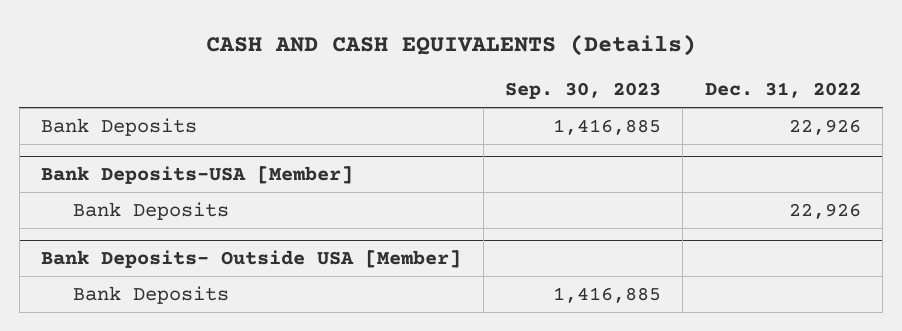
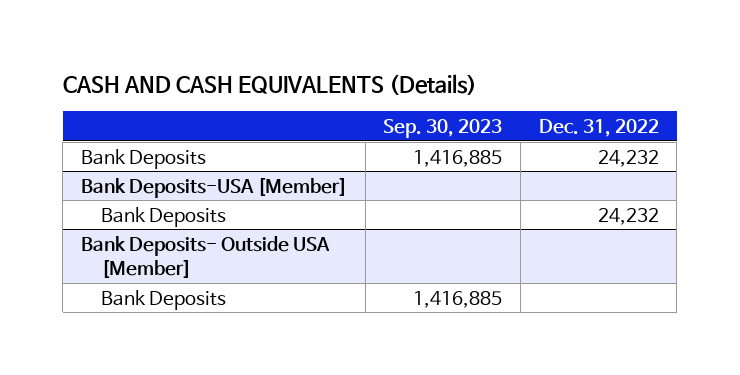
- Bank Deposits | 1,416,885 | 22,926
+ Bank Deposits | 1,416,885 | 24,232
@ Bank Deposits-USA [Member]
- Bank Deposits | | 22,926
+ Bank Deposits | | 24,232

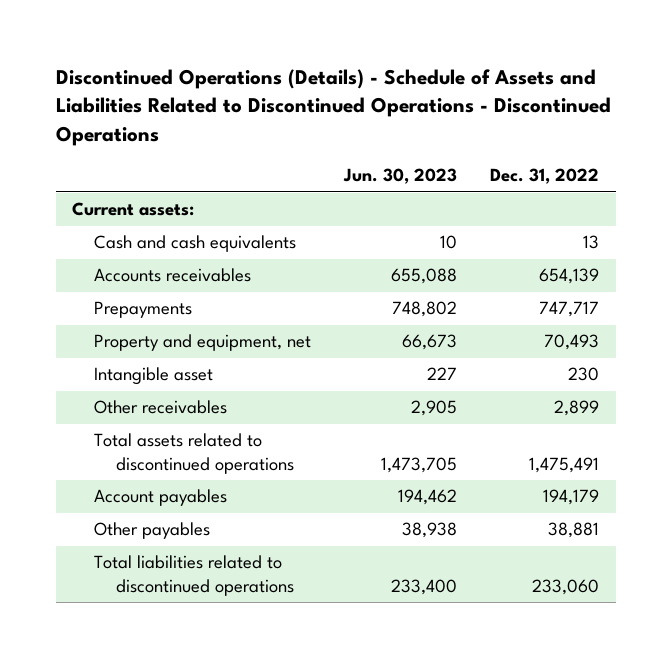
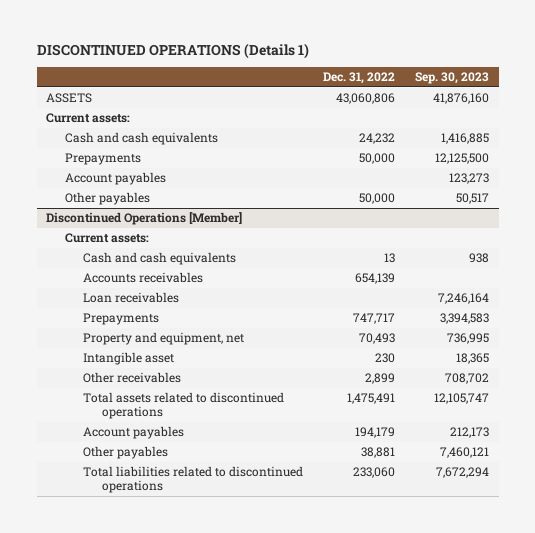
- Discontinued Operations (Details) - Schedule of Assets and Liabilities Related to Discontinued Operations - Discontinued Operations
+ DISCONTINUED OPERATIONS (Details 1)
- | Jun. 30, 2023 | Dec. 31, 2022
+ | Dec. 31, 2022 | Sep. 30, 2023
+ ASSETS | 43,060,806 | 41,876,160
+ Cash and cash equivalents | 24,232 | 1,416,885
+ Prepayments | 50,000 | 12,125,500
+ Account payables | | 123,273
+ Other payables | 50,000 | 50,517
+ Discontinued Operations [Member]
+ Current assets:
+ Loan receivables | | 7,246,164

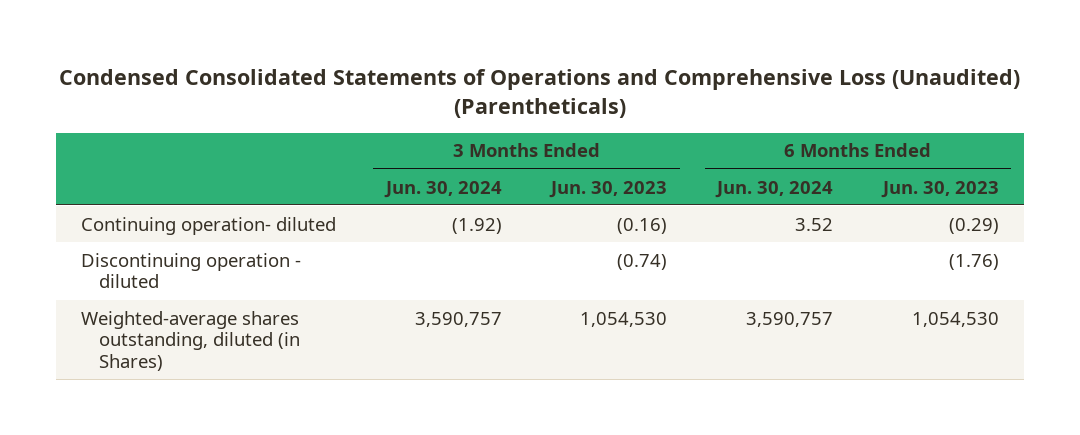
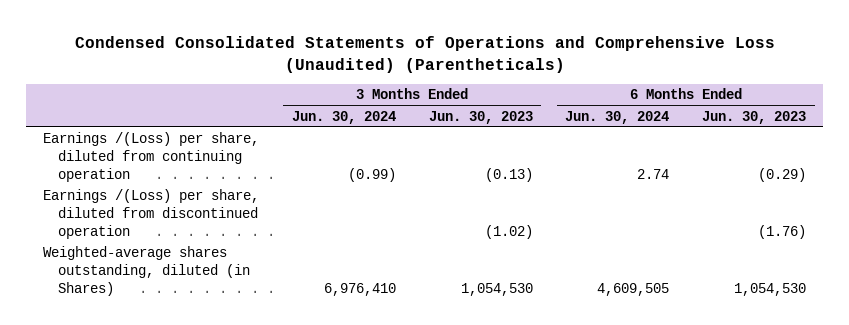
- Continuing operation- diluted | (1.92) | (0.16) | 3.52 | (0.29)
- Discontinuing operation - diluted | | (0.74) | | (1.76)
- Weighted-average shares outstanding, diluted (in Shares) | 3,590,757 | 1,054,530 | 3,590,757 | 1,054,530
+ Earnings /(Loss) per share, diluted from continuing operation | (0.99) | (0.13) | 2.74 | (0.29)
+ Earnings /(Loss) per share, diluted from discontinued operation | | (1.02) | | (1.76)
+ Weighted-average shares outstanding, diluted (in Shares) | 6,976,410 | 1,054,530 | 4,609,505 | 1,054,530

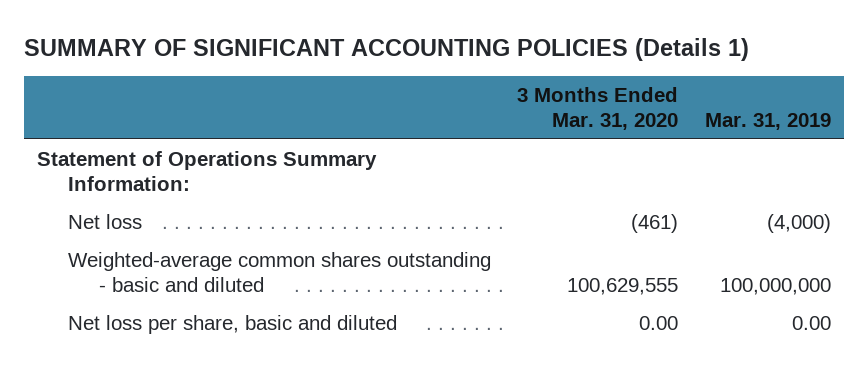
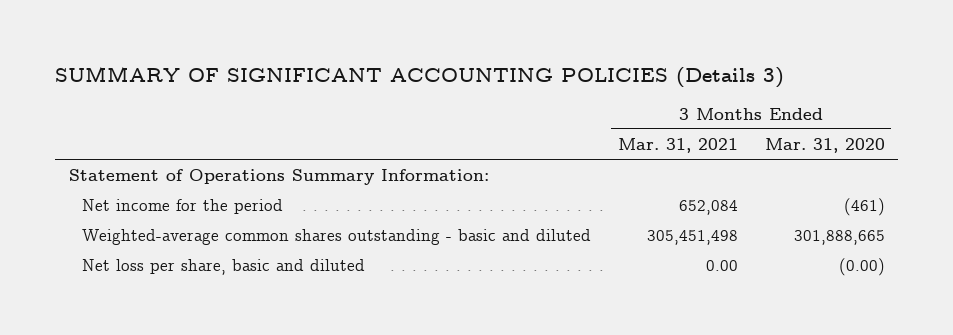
- SUMMARY OF SIGNIFICANT ACCOUNTING POLICIES (Details 1)
+ SUMMARY OF SIGNIFICANT ACCOUNTING POLICIES (Details 3)
- | 3 Months Ended Mar. 31, 2020 | Mar. 31, 2019
+ | 3 Months Ended Mar. 31, 2021 | 3 Months Ended Mar. 31, 2020
- Net loss | (461) | (4,000)
- Weighted-average common shares outstanding - basic and diluted | 100,629,555 | 100,000,000
- Net loss per share, basic and diluted | 0.00 | 0.00
+ Net income for the period | 652,084 | (461)
+ Weighted-average common shares outstanding - basic and diluted | 305,451,498 | 301,888,665
+ Net loss per share, basic and diluted | 0.00 | (0.00)

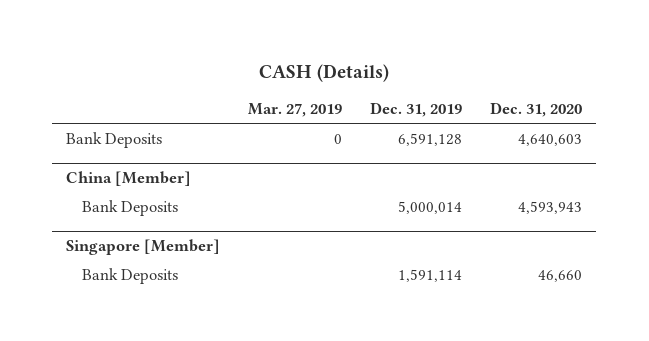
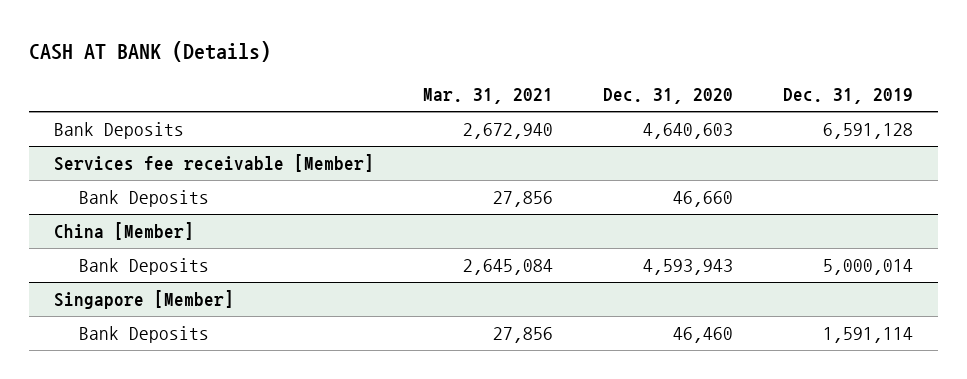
- CASH (Details)
+ CASH AT BANK (Details)
- | Mar. 27, 2019 | Dec. 31, 2019 | Dec. 31, 2020
+ | Mar. 31, 2021 | Dec. 31, 2020 | Dec. 31, 2019
+ Services fee receivable [Member]
+ Bank Deposits | 27,856 | 46,660 |
@ Singapore [Member]
- Bank Deposits | | 1,591,114 | 46,660
+ Bank Deposits | 27,856 | 46,460 | 1,591,114

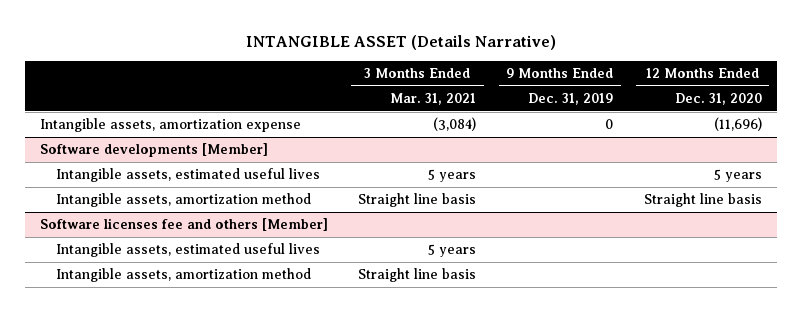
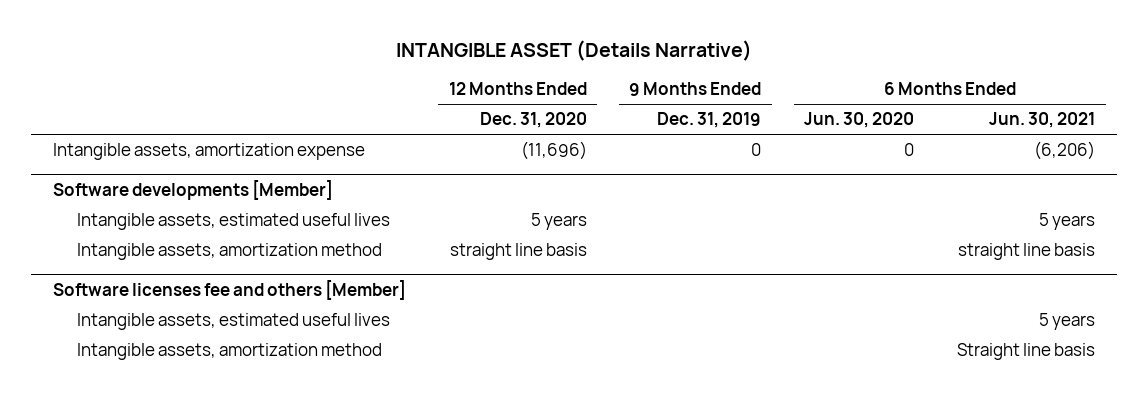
- | 3 Months Ended Mar. 31, 2021 | 9 Months Ended Dec. 31, 2019 | 12 Months Ended Dec. 31, 2020
+ | 12 Months Ended Dec. 31, 2020 | 9 Months Ended Dec. 31, 2019 | 6 Months Ended Jun. 30, 2020 | 6 Months Ended Jun. 30, 2021
@ Software developments [Member]
- Intangible assets, amortization method | Straight line basis | | Straight line basis
+ Intangible assets, amortization method | straight line basis | | | straight line basis

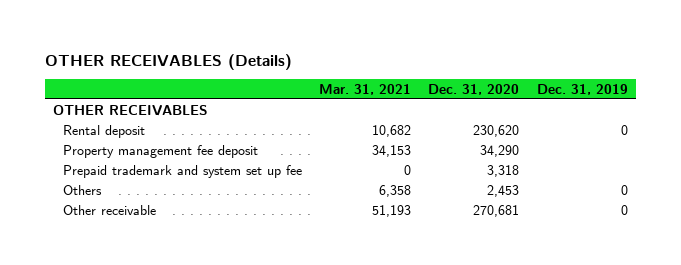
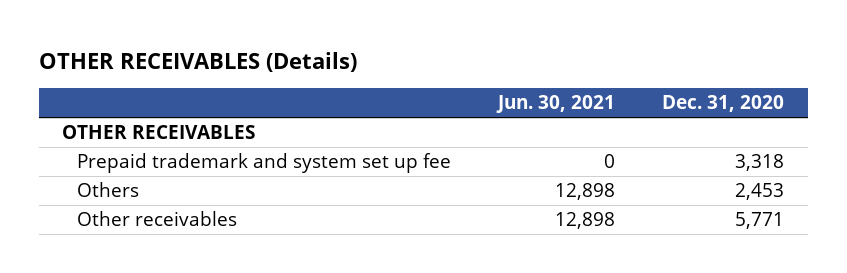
- | Mar. 31, 2021 | Dec. 31, 2020 | Dec. 31, 2019
+ | Jun. 30, 2021 | Dec. 31, 2020
- Rental deposit | 10,682 | 230,620 | 0
- Property management fee deposit | 34,153 | 34,290 |
- Other receivable | 51,193 | 270,681 | 0
+ Other receivables | 12,898 | 5,771

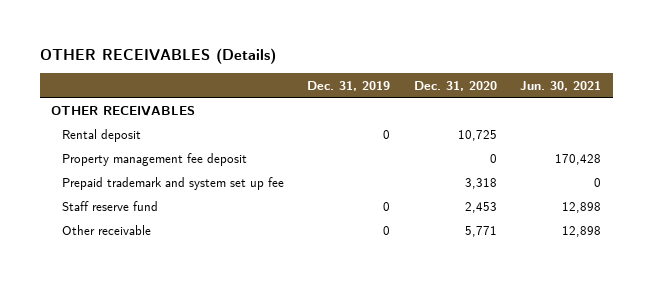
- | Jun. 30, 2021 | Dec. 31, 2020
+ | Dec. 31, 2019 | Dec. 31, 2020 | Jun. 30, 2021
+ Rental deposit | 0 | 10,725 |
+ Property management fee deposit | | 0 | 170,428
- Others | 12,898 | 2,453
- Other receivables | 12,898 | 5,771
+ Staff reserve fund | 0 | 2,453 | 12,898
+ Other receivable | 0 | 5,771 | 12,898

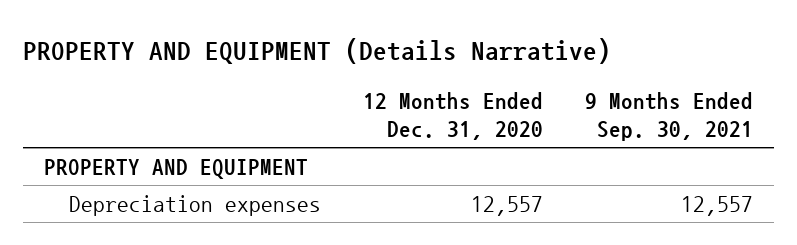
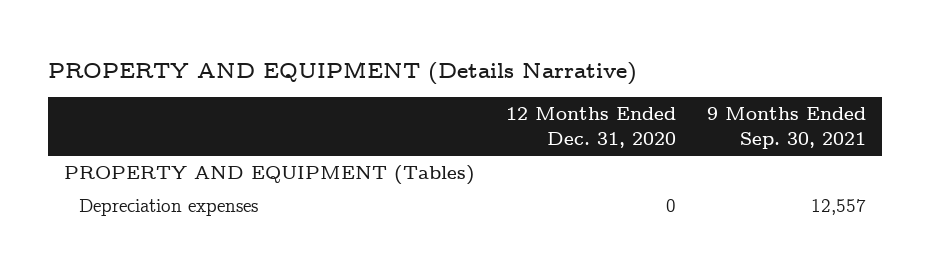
- PROPERTY AND EQUIPMENT
- Depreciation expenses | 12,557 | 12,557
+ PROPERTY AND EQUIPMENT (Tables)
+ Depreciation expenses | 0 | 12,557

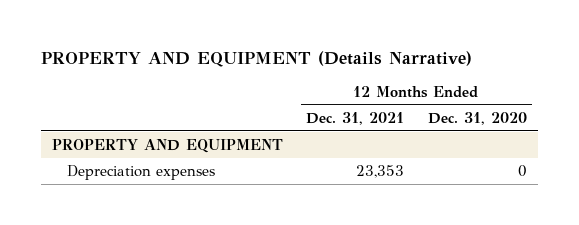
- | 12 Months Ended Dec. 31, 2020 | 9 Months Ended Sep. 30, 2021
+ | 12 Months Ended Dec. 31, 2021 | 12 Months Ended Dec. 31, 2020
- PROPERTY AND EQUIPMENT (Tables)
+ PROPERTY AND EQUIPMENT

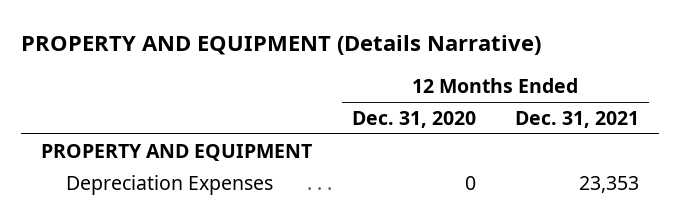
- | 12 Months Ended Dec. 31, 2021 | 12 Months Ended Dec. 31, 2020
+ | 12 Months Ended Dec. 31, 2020 | 12 Months Ended Dec. 31, 2021
- Depreciation expenses | 23,353 | 0
+ Depreciation Expenses | 0 | 23,353

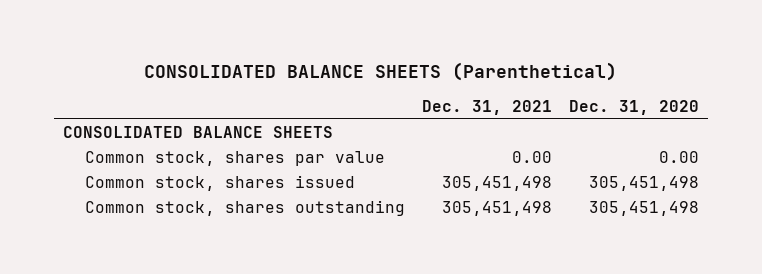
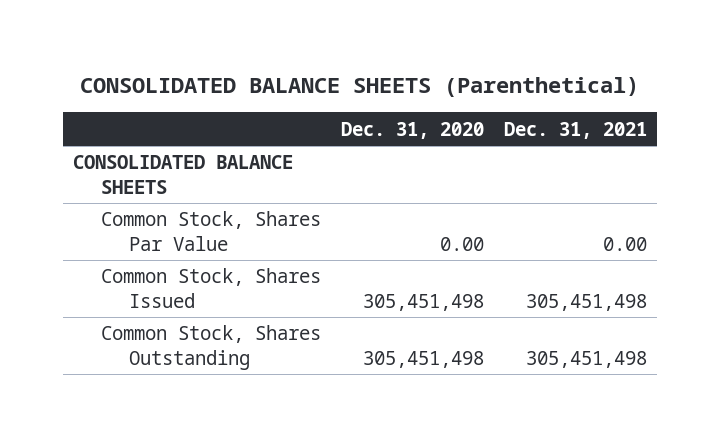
- | Dec. 31, 2021 | Dec. 31, 2020
+ | Dec. 31, 2020 | Dec. 31, 2021
- Common stock, shares par value | 0.00 | 0.00
- Common stock, shares issued | 305,451,498 | 305,451,498
- Common stock, shares outstanding | 305,451,498 | 305,451,498
+ Common Stock, Shares Par Value | 0.00 | 0.00
+ Common Stock, Shares Issued | 305,451,498 | 305,451,498
+ Common Stock, Shares Outstanding | 305,451,498 | 305,451,498

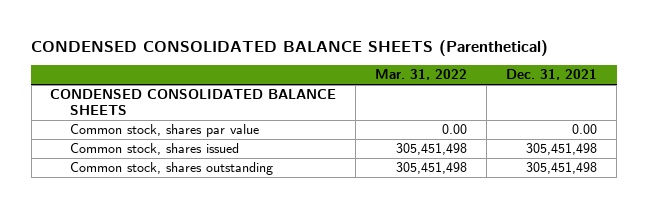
- CONSOLIDATED BALANCE SHEETS (Parenthetical)
+ CONDENSED CONSOLIDATED BALANCE SHEETS (Parenthetical)
- | Dec. 31, 2020 | Dec. 31, 2021
+ | Mar. 31, 2022 | Dec. 31, 2021
- CONSOLIDATED BALANCE SHEETS
- Common Stock, Shares Par Value | 0.00 | 0.00
- Common Stock, Shares Issued | 305,451,498 | 305,451,498
- Common Stock, Shares Outstanding | 305,451,498 | 305,451,498
+ CONDENSED CONSOLIDATED BALANCE SHEETS
+ Common stock, shares par value | 0.00 | 0.00
+ Common stock, shares issued | 305,451,498 | 305,451,498
+ Common stock, shares outstanding | 305,451,498 | 305,451,498

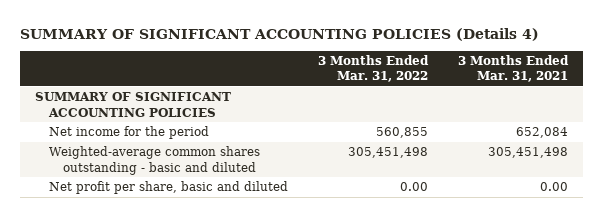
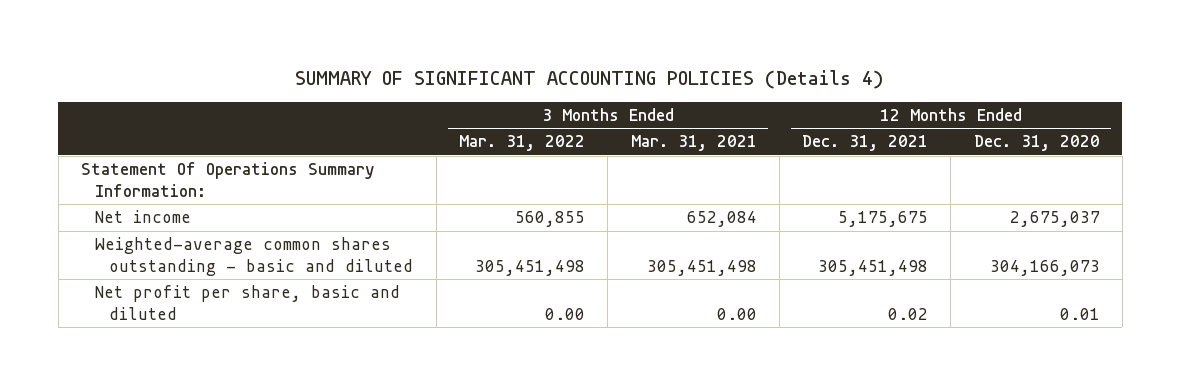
- | 3 Months Ended Mar. 31, 2022 | 3 Months Ended Mar. 31, 2021
+ | 3 Months Ended Mar. 31, 2022 | 3 Months Ended Mar. 31, 2021 | 12 Months Ended Dec. 31, 2021 | 12 Months Ended Dec. 31, 2020
- SUMMARY OF SIGNIFICANT ACCOUNTING POLICIES
- Net income for the period | 560,855 | 652,084
+ Statement Of Operations Summary Information:
+ Net income | 560,855 | 652,084 | 5,175,675 | 2,675,037

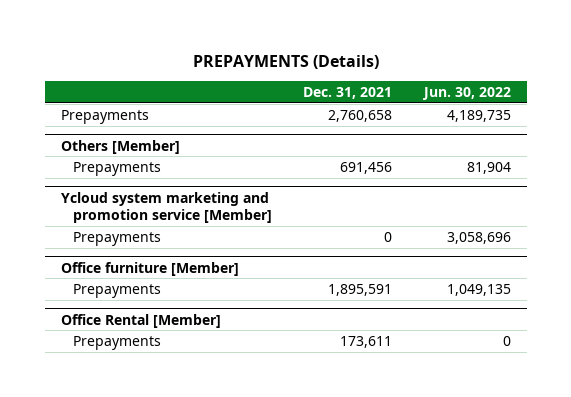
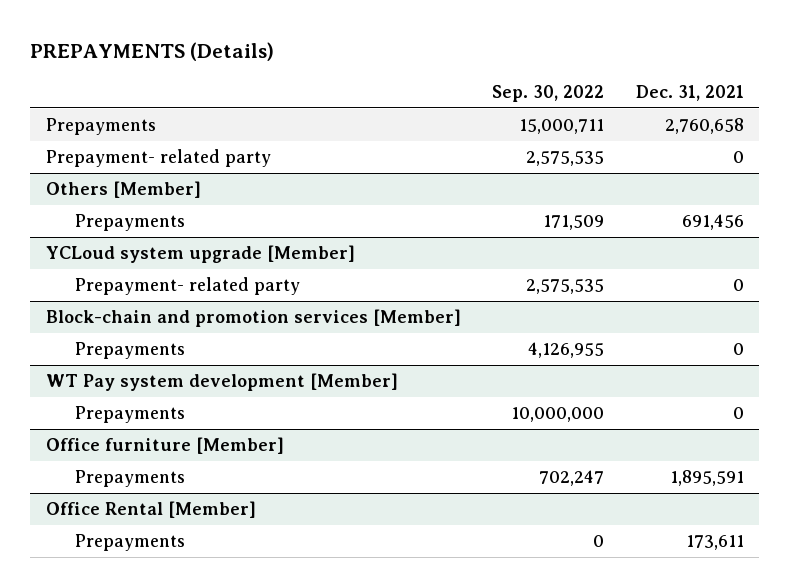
- | Dec. 31, 2021 | Jun. 30, 2022
+ | Sep. 30, 2022 | Dec. 31, 2021
+ Prepayment- related party | 2,575,535 | 0
- Ycloud system marketing and promotion service [Member]
+ YCLoud system upgrade [Member]
+ Prepayment- related party | 2,575,535 | 0
+ Block-chain and promotion services [Member]
+ WT Pay system development [Member]
+ Prepayments | 10,000,000 | 0

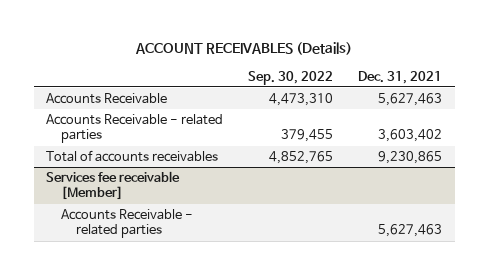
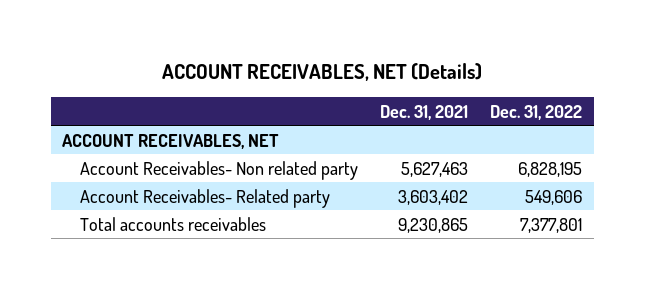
- ACCOUNT RECEIVABLES (Details)
+ ACCOUNT RECEIVABLES, NET (Details)
- | Sep. 30, 2022 | Dec. 31, 2021
+ | Dec. 31, 2021 | Dec. 31, 2022
- Accounts Receivable | 4,473,310 | 5,627,463
- Accounts Receivable - related parties | 379,455 | 3,603,402
- Total of accounts receivables | 4,852,765 | 9,230,865
- Services fee receivable [Member]
- Accounts Receivable - related parties | | 5,627,463
+ ACCOUNT RECEIVABLES, NET
+ Account Receivables- Non related party | 5,627,463 | 6,828,195
+ Account Receivables- Related party | 3,603,402 | 549,606
+ Total accounts receivables | 9,230,865 | 7,377,801

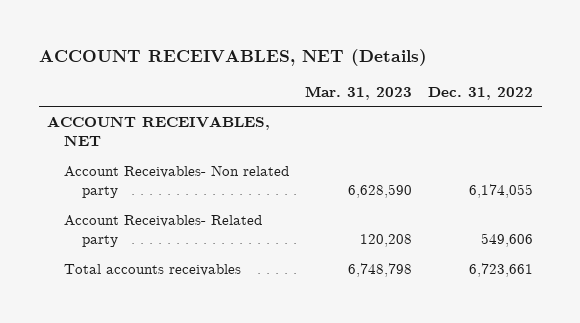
- | Dec. 31, 2021 | Dec. 31, 2022
+ | Mar. 31, 2023 | Dec. 31, 2022
- Account Receivables- Non related party | 5,627,463 | 6,828,195
+ Account Receivables- Non related party | 6,628,590 | 6,174,055
- Total accounts receivables | 9,230,865 | 7,377,801
+ Total accounts receivables | 6,748,798 | 6,723,661

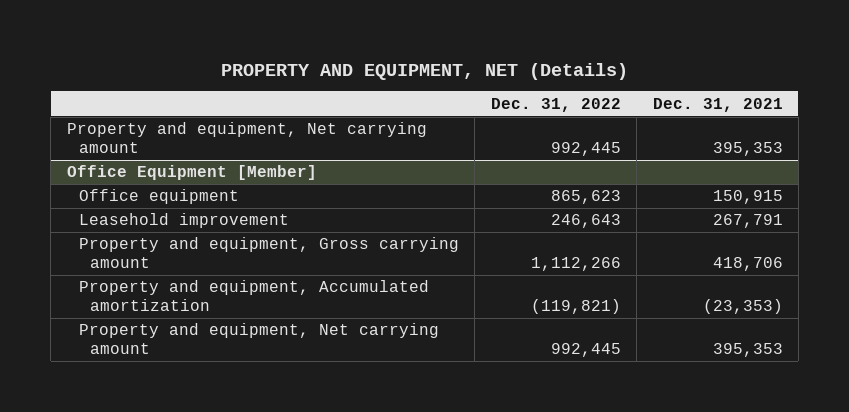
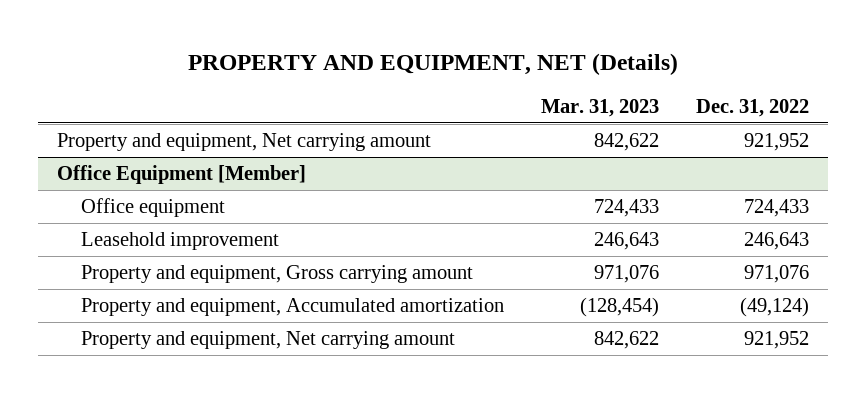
- | Dec. 31, 2022 | Dec. 31, 2021
+ | Mar. 31, 2023 | Dec. 31, 2022
- Property and equipment, Net carrying amount | 992,445 | 395,353
+ Property and equipment, Net carrying amount | 842,622 | 921,952
@ Office Equipment [Member]
- Office equipment | 865,623 | 150,915
+ Office equipment | 724,433 | 724,433
- Property and equipment, Gross carrying amount | 1,112,266 | 418,706
- Property and equipment, Accumulated amortization | (119,821) | (23,353)
- Property and equipment, Net carrying amount | 992,445 | 395,353
+ Property and equipment, Gross carrying amount | 971,076 | 971,076
+ Property and equipment, Accumulated amortization | (128,454) | (49,124)
+ Property and equipment, Net carrying amount | 842,622 | 921,952

